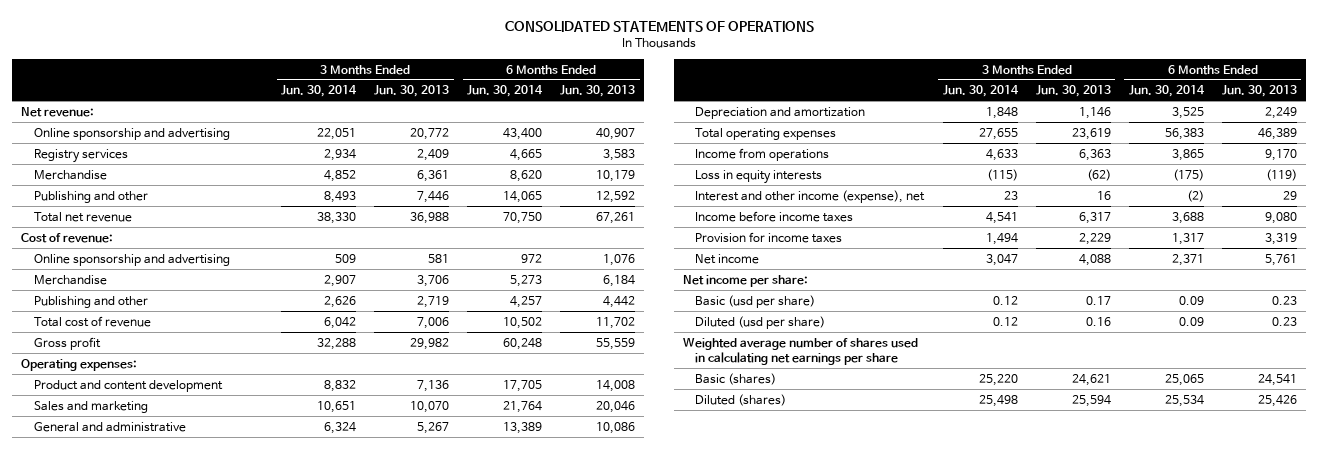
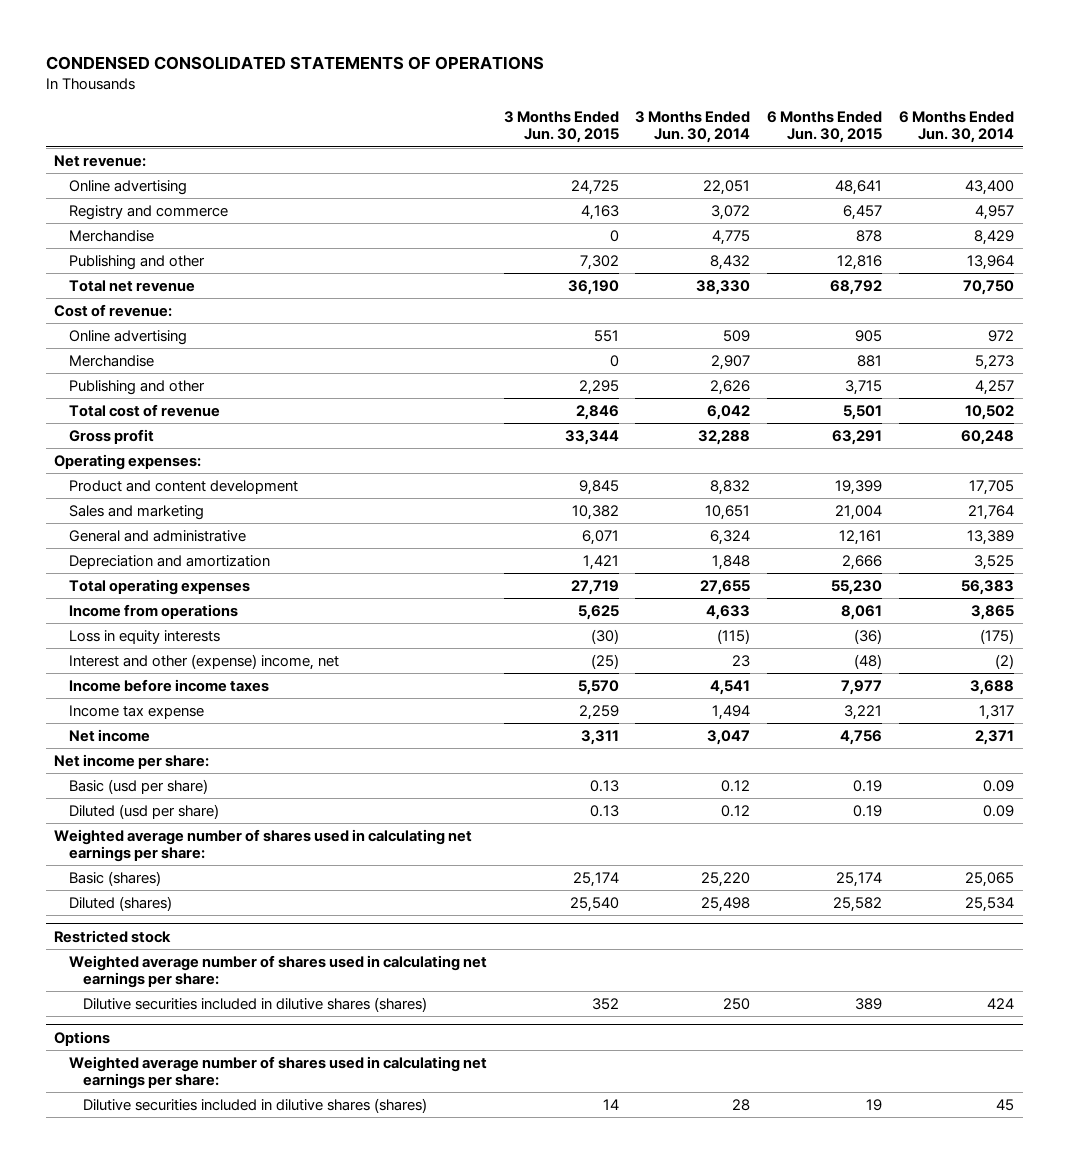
- CONSOLIDATED STATEMENTS OF OPERATIONS
+ CONDENSED CONSOLIDATED STATEMENTS OF OPERATIONS
- | 3 Months Ended Jun. 30, 2014 | 3 Months Ended Jun. 30, 2013 | 6 Months Ended Jun. 30, 2014 | 6 Months Ended Jun. 30, 2013
+ | 3 Months Ended Jun. 30, 2015 | 3 Months Ended Jun. 30, 2014 | 6 Months Ended Jun. 30, 2015 | 6 Months Ended Jun. 30, 2014
- Online sponsorship and advertising | 22,051 | 20,772 | 43,400 | 40,907
- Registry services | 2,934 | 2,409 | 4,665 | 3,583
- Merchandise | 4,852 | 6,361 | 8,620 | 10,179
- Publishing and other | 8,493 | 7,446 | 14,065 | 12,592
+ Online advertising | 24,725 | 22,051 | 48,641 | 43,400
+ Registry and commerce | 4,163 | 3,072 | 6,457 | 4,957
+ Merchandise | 0 | 4,775 | 878 | 8,429
+ Publishing and other | 7,302 | 8,432 | 12,816 | 13,964
- Online sponsorship and advertising | 509 | 581 | 972 | 1,076
+ Online advertising | 551 | 509 | 905 | 972
- Interest and other income (expense), net | 23 | 16 | (2) | 29
+ Interest and other (expense) income, net | (25) | 23 | (48) | (2)
- Provision for income taxes | 1,494 | 2,229 | 1,317 | 3,319
+ Income tax expense | 2,259 | 1,494 | 3,221 | 1,317
- Weighted average number of shares used in calculating net earnings per share
+ Weighted average number of shares used in calculating net earnings per share:
+ Restricted stock
+ Weighted average number of shares used in calculating net earnings per share:
+ Dilutive securities included in dilutive shares (shares) | 352 | 250 | 389 | 424
+ Options
+ Weighted average number of shares used in calculating net earnings per share:
+ Dilutive securities included in dilutive shares (shares) | 14 | 28 | 19 | 45

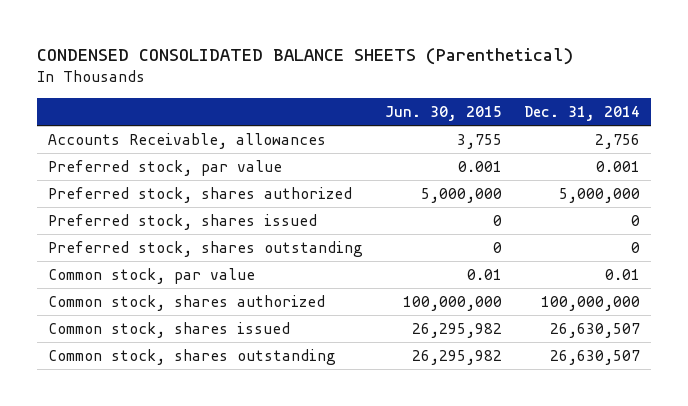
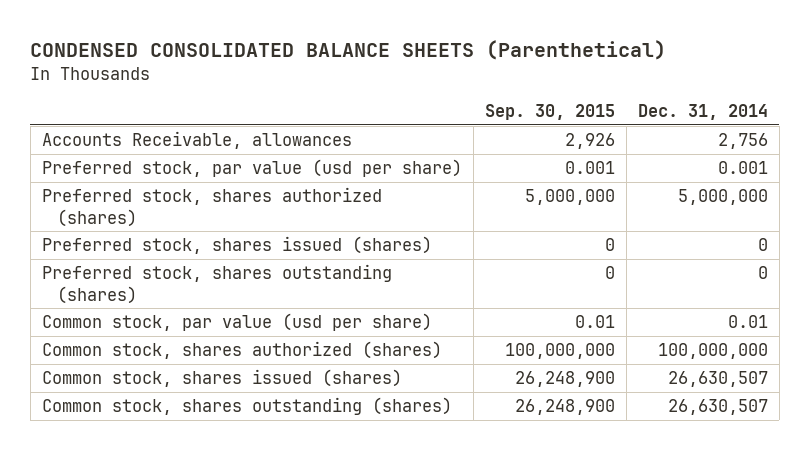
- | Jun. 30, 2015 | Dec. 31, 2014
+ | Sep. 30, 2015 | Dec. 31, 2014
- Preferred stock, par value | 0.001 | 0.001
- Preferred stock, shares authorized | 5,000,000 | 5,000,000
- Preferred stock, shares issued | 0 | 0
- Preferred stock, shares outstanding | 0 | 0
- Common stock, par value | 0.01 | 0.01
- Common stock, shares authorized | 100,000,000 | 100,000,000
- Common stock, shares issued | 26,295,982 | 26,630,507
- Common stock, shares outstanding | 26,295,982 | 26,630,507
+ Preferred stock, par value (usd per share) | 0.001 | 0.001
+ Preferred stock, shares authorized (shares) | 5,000,000 | 5,000,000
+ Preferred stock, shares issued (shares) | 0 | 0
+ Preferred stock, shares outstanding (shares) | 0 | 0
+ Common stock, par value (usd per share) | 0.01 | 0.01
+ Common stock, shares authorized (shares) | 100,000,000 | 100,000,000
+ Common stock, shares issued (shares) | 26,248,900 | 26,630,507
+ Common stock, shares outstanding (shares) | 26,248,900 | 26,630,507

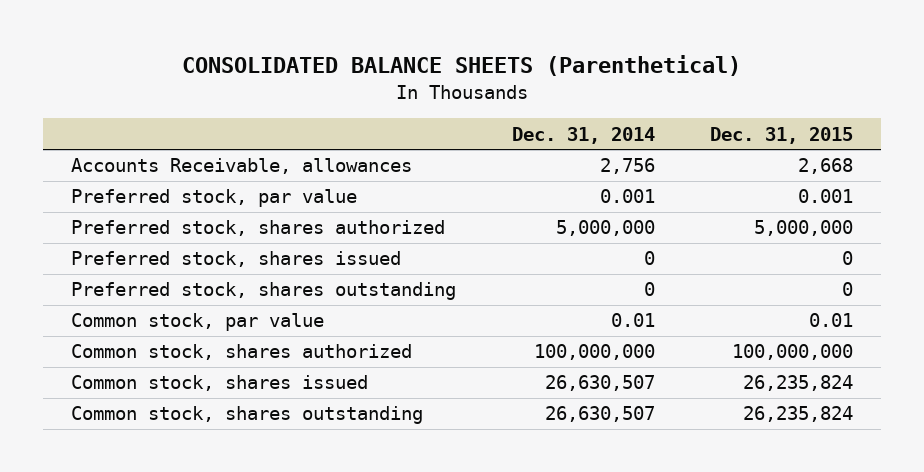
- CONDENSED CONSOLIDATED BALANCE SHEETS (Parenthetical)
+ CONSOLIDATED BALANCE SHEETS (Parenthetical)
- | Sep. 30, 2015 | Dec. 31, 2014
+ | Dec. 31, 2014 | Dec. 31, 2015
- Preferred stock, par value (usd per share) | 0.001 | 0.001
- Preferred stock, shares authorized (shares) | 5,000,000 | 5,000,000
- Preferred stock, shares issued (shares) | 0 | 0
- Preferred stock, shares outstanding (shares) | 0 | 0
- Common stock, par value (usd per share) | 0.01 | 0.01
- Common stock, shares authorized (shares) | 100,000,000 | 100,000,000
- Common stock, shares issued (shares) | 26,248,900 | 26,630,507
- Common stock, shares outstanding (shares) | 26,248,900 | 26,630,507
+ Preferred stock, par value | 0.001 | 0.001
+ Preferred stock, shares authorized | 5,000,000 | 5,000,000
+ Preferred stock, shares issued | 0 | 0
+ Preferred stock, shares outstanding | 0 | 0
+ Common stock, par value | 0.01 | 0.01
+ Common stock, shares authorized | 100,000,000 | 100,000,000
+ Common stock, shares issued | 26,630,507 | 26,235,824
+ Common stock, shares outstanding | 26,630,507 | 26,235,824

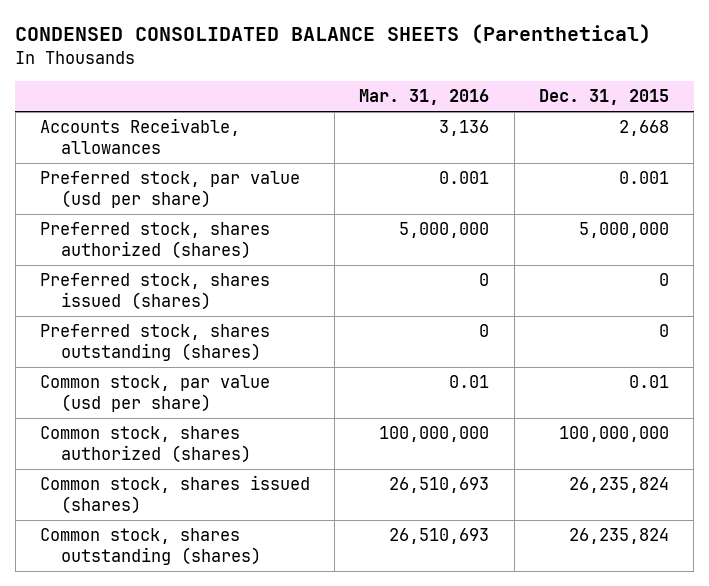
- CONSOLIDATED BALANCE SHEETS (Parenthetical)
+ CONDENSED CONSOLIDATED BALANCE SHEETS (Parenthetical)
- | Dec. 31, 2014 | Dec. 31, 2015
+ | Mar. 31, 2016 | Dec. 31, 2015
- Preferred stock, par value | 0.001 | 0.001
- Preferred stock, shares authorized | 5,000,000 | 5,000,000
- Preferred stock, shares issued | 0 | 0
- Preferred stock, shares outstanding | 0 | 0
- Common stock, par value | 0.01 | 0.01
- Common stock, shares authorized | 100,000,000 | 100,000,000
- Common stock, shares issued | 26,630,507 | 26,235,824
- Common stock, shares outstanding | 26,630,507 | 26,235,824
+ Preferred stock, par value (usd per share) | 0.001 | 0.001
+ Preferred stock, shares authorized (shares) | 5,000,000 | 5,000,000
+ Preferred stock, shares issued (shares) | 0 | 0
+ Preferred stock, shares outstanding (shares) | 0 | 0
+ Common stock, par value (usd per share) | 0.01 | 0.01
+ Common stock, shares authorized (shares) | 100,000,000 | 100,000,000
+ Common stock, shares issued (shares) | 26,510,693 | 26,235,824
+ Common stock, shares outstanding (shares) | 26,510,693 | 26,235,824

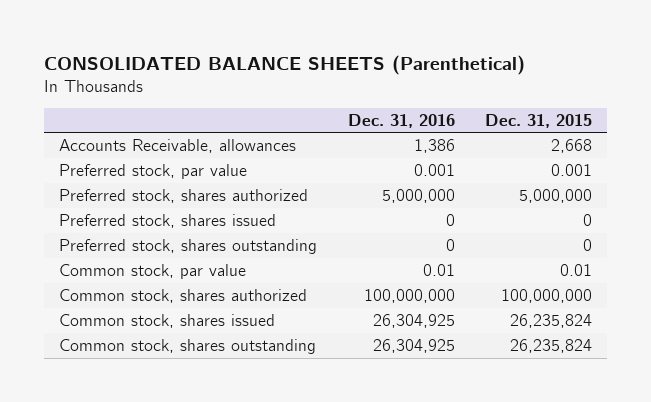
- CONDENSED CONSOLIDATED BALANCE SHEETS (Parenthetical)
+ CONSOLIDATED BALANCE SHEETS (Parenthetical)
- | Mar. 31, 2016 | Dec. 31, 2015
+ | Dec. 31, 2016 | Dec. 31, 2015
- Preferred stock, par value (usd per share) | 0.001 | 0.001
- Preferred stock, shares authorized (shares) | 5,000,000 | 5,000,000
- Preferred stock, shares issued (shares) | 0 | 0
- Preferred stock, shares outstanding (shares) | 0 | 0
- Common stock, par value (usd per share) | 0.01 | 0.01
- Common stock, shares authorized (shares) | 100,000,000 | 100,000,000
- Common stock, shares issued (shares) | 26,510,693 | 26,235,824
- Common stock, shares outstanding (shares) | 26,510,693 | 26,235,824
+ Preferred stock, par value | 0.001 | 0.001
+ Preferred stock, shares authorized | 5,000,000 | 5,000,000
+ Preferred stock, shares issued | 0 | 0
+ Preferred stock, shares outstanding | 0 | 0
+ Common stock, par value | 0.01 | 0.01
+ Common stock, shares authorized | 100,000,000 | 100,000,000
+ Common stock, shares issued | 26,304,925 | 26,235,824
+ Common stock, shares outstanding | 26,304,925 | 26,235,824

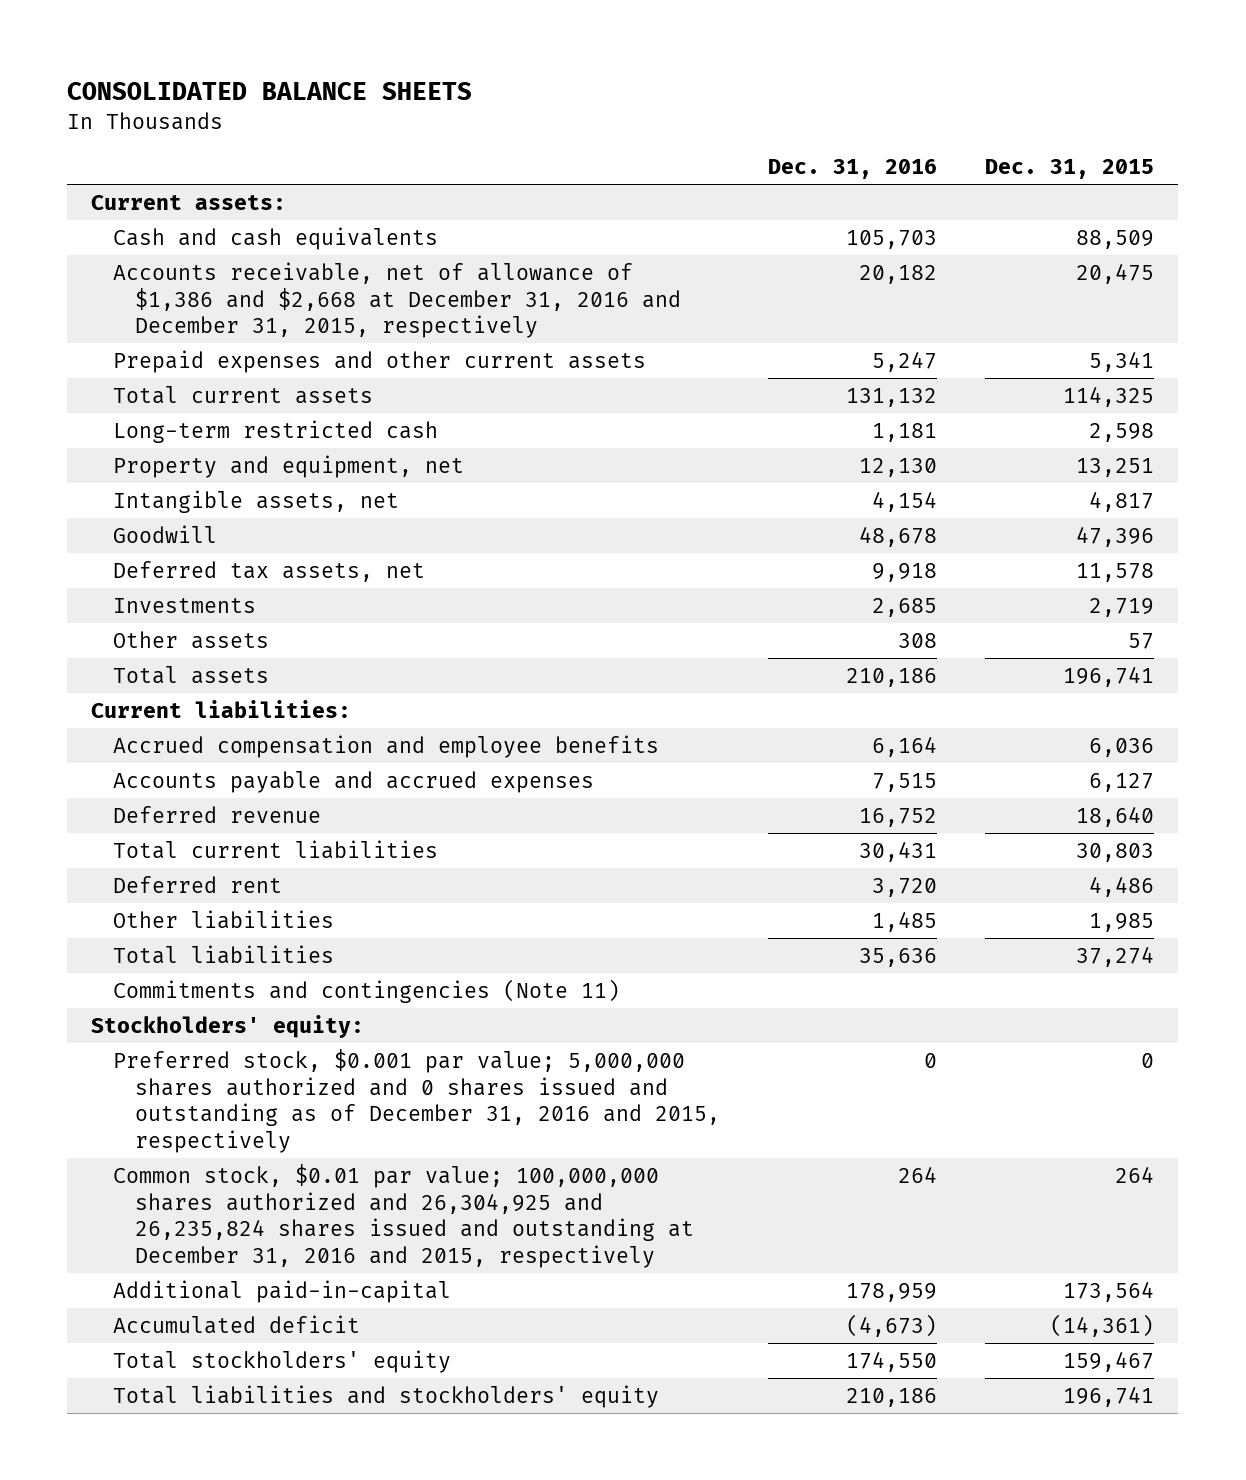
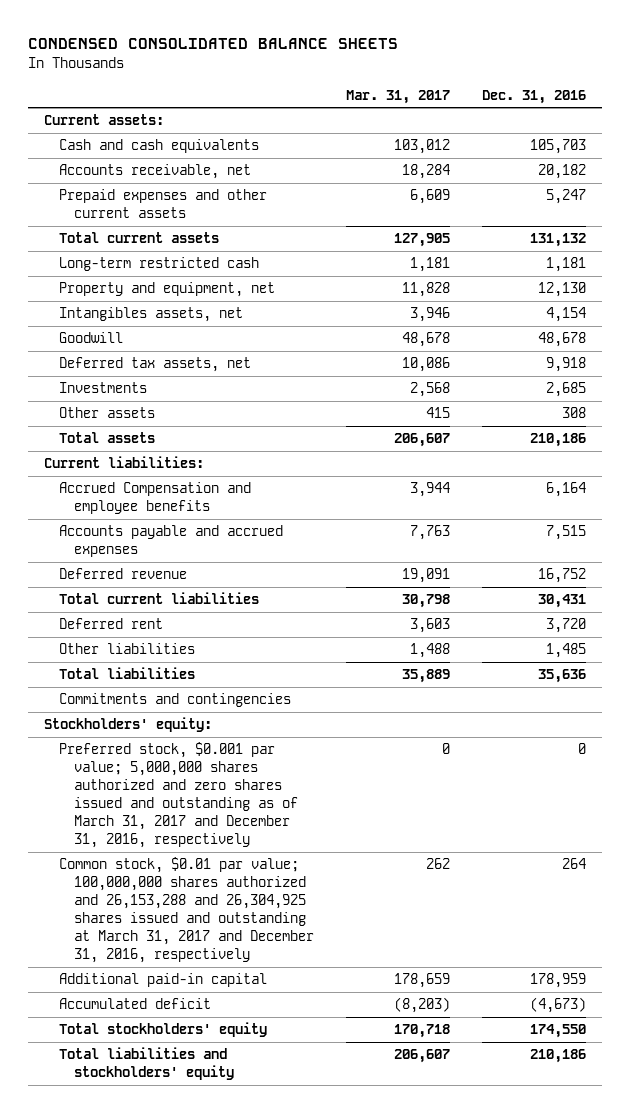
- CONSOLIDATED BALANCE SHEETS
+ CONDENSED CONSOLIDATED BALANCE SHEETS
- | Dec. 31, 2016 | Dec. 31, 2015
+ | Mar. 31, 2017 | Dec. 31, 2016
- Accounts receivable, net of allowance of $1,386 and $2,668 at December 31, 2016 and December 31, 2015, respectively | 20,182 | 20,475
+ Accounts receivable, net | 18,284 | 20,182
- Intangible assets, net | 4,154 | 4,817
+ Intangibles assets, net | 3,946 | 4,154
- Accrued compensation and employee benefits | 6,164 | 6,036
+ Accrued Compensation and employee benefits | 3,944 | 6,164
- Commitments and contingencies (Note 11)
+ Commitments and contingencies
- Preferred stock, $0.001 par value; 5,000,000 shares authorized and 0 shares issued and outstanding as of December 31, 2016 and 2015, respectively | 0 | 0
- Common stock, $0.01 par value; 100,000,000 shares authorized and 26,304,925 and 26,235,824 shares issued and outstanding at December 31, 2016 and 2015, respectively | 264 | 264
- Additional paid-in-capital | 178,959 | 173,564
+ Preferred stock, $0.001 par value; 5,000,000 shares authorized and zero shares issued and outstanding as of March 31, 2017 and December 31, 2016, respectively | 0 | 0
+ Common stock, $0.01 par value; 100,000,000 shares authorized and 26,153,288 and 26,304,925 shares issued and outstanding at March 31, 2017 and December 31, 2016, respectively | 262 | 264
+ Additional paid-in capital | 178,659 | 178,959

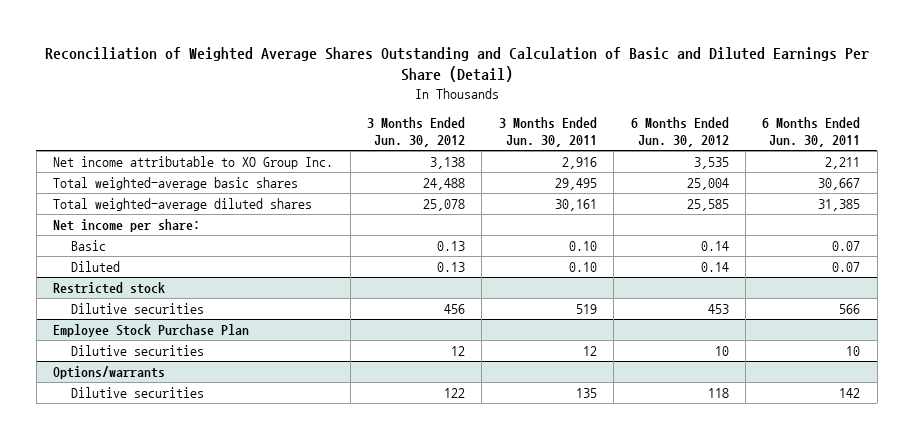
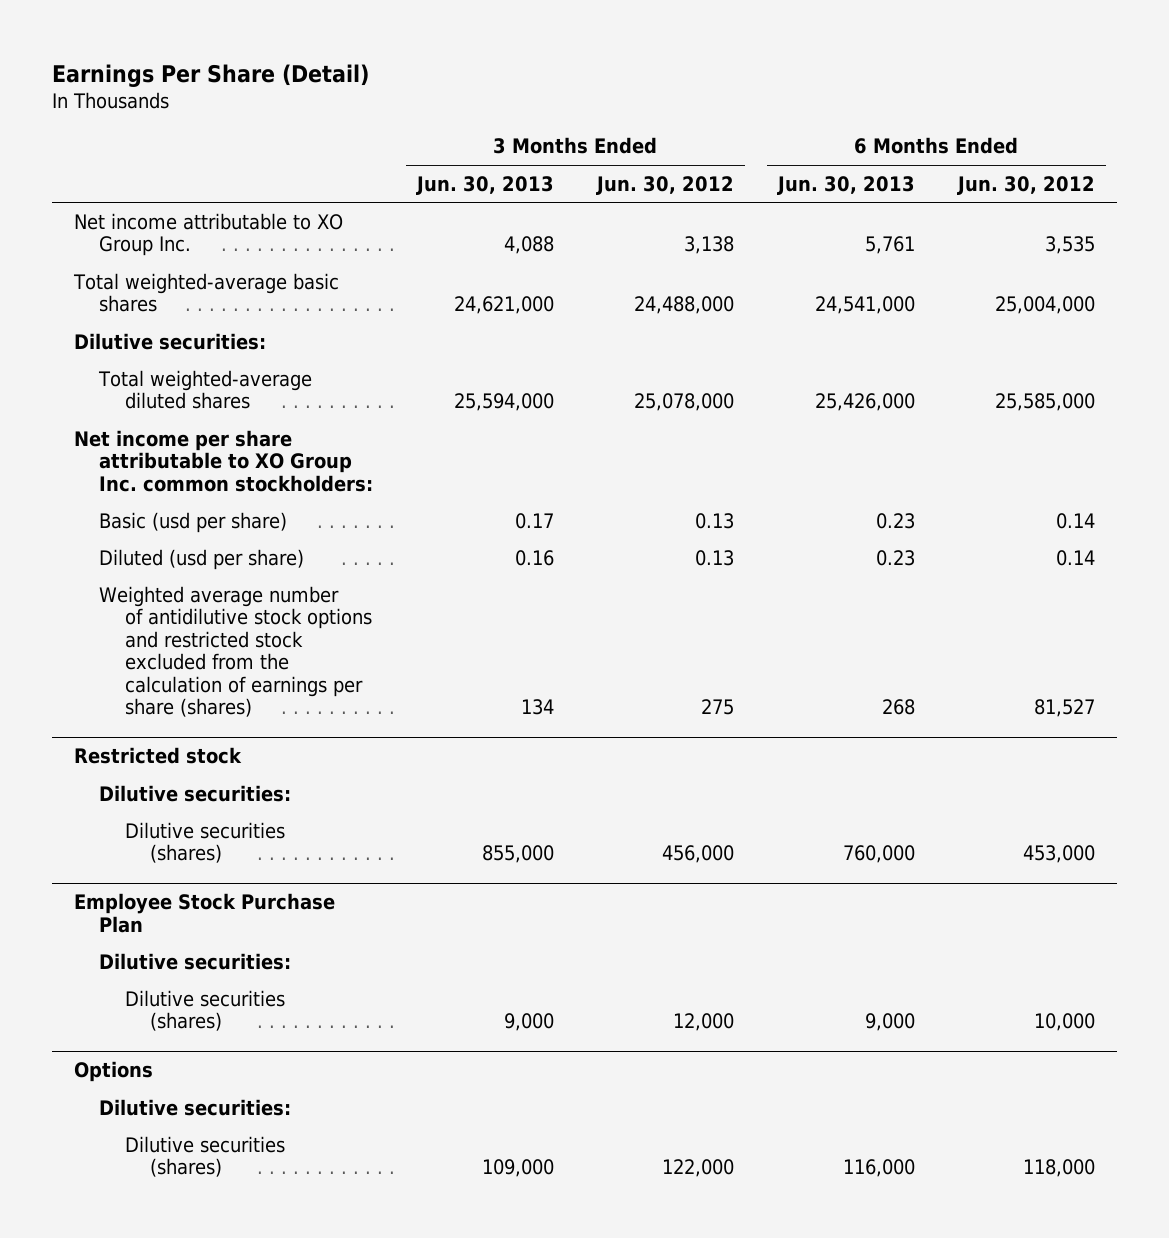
- Reconciliation of Weighted Average Shares Outstanding and Calculation of Basic and Diluted Earnings Per Share (Detail)
+ Earnings Per Share (Detail)
- | 3 Months Ended Jun. 30, 2012 | 3 Months Ended Jun. 30, 2011 | 6 Months Ended Jun. 30, 2012 | 6 Months Ended Jun. 30, 2011
+ | 3 Months Ended Jun. 30, 2013 | 3 Months Ended Jun. 30, 2012 | 6 Months Ended Jun. 30, 2013 | 6 Months Ended Jun. 30, 2012
- Total weighted-average basic shares | 24,488 | 29,495 | 25,004 | 30,667
- Total weighted-average diluted shares | 25,078 | 30,161 | 25,585 | 31,385
- Net income per share:
- Basic | 0.13 | 0.10 | 0.14 | 0.07
- Diluted | 0.13 | 0.10 | 0.14 | 0.07
+ Total weighted-average basic shares | 24,621,000 | 24,488,000 | 24,541,000 | 25,004,000
+ Dilutive securities:
+ Total weighted-average diluted shares | 25,594,000 | 25,078,000 | 25,426,000 | 25,585,000
+ Net income per share attributable to XO Group Inc. common stockholders:
+ Basic (usd per share) | 0.17 | 0.13 | 0.23 | 0.14
+ Diluted (usd per share) | 0.16 | 0.13 | 0.23 | 0.14
+ Weighted average number of antidilutive stock options and restricted stock excluded from the calculation of earnings per share (shares) | 134 | 275 | 268 | 81,527
@ Restricted stock
- Dilutive securities | 456 | 519 | 453 | 566
+ Dilutive securities:
+ Dilutive securities (shares) | 855,000 | 456,000 | 760,000 | 453,000
@ Employee Stock Purchase Plan
- Dilutive securities | 12 | 12 | 10 | 10
- Options/warrants
- Dilutive securities | 122 | 135 | 118 | 142
@ Employee Stock Purchase Plan
+ Dilutive securities:
+ Dilutive securities (shares) | 9,000 | 12,000 | 9,000 | 10,000
+ Options
+ Dilutive securities:
+ Dilutive securities (shares) | 109,000 | 122,000 | 116,000 | 118,000

